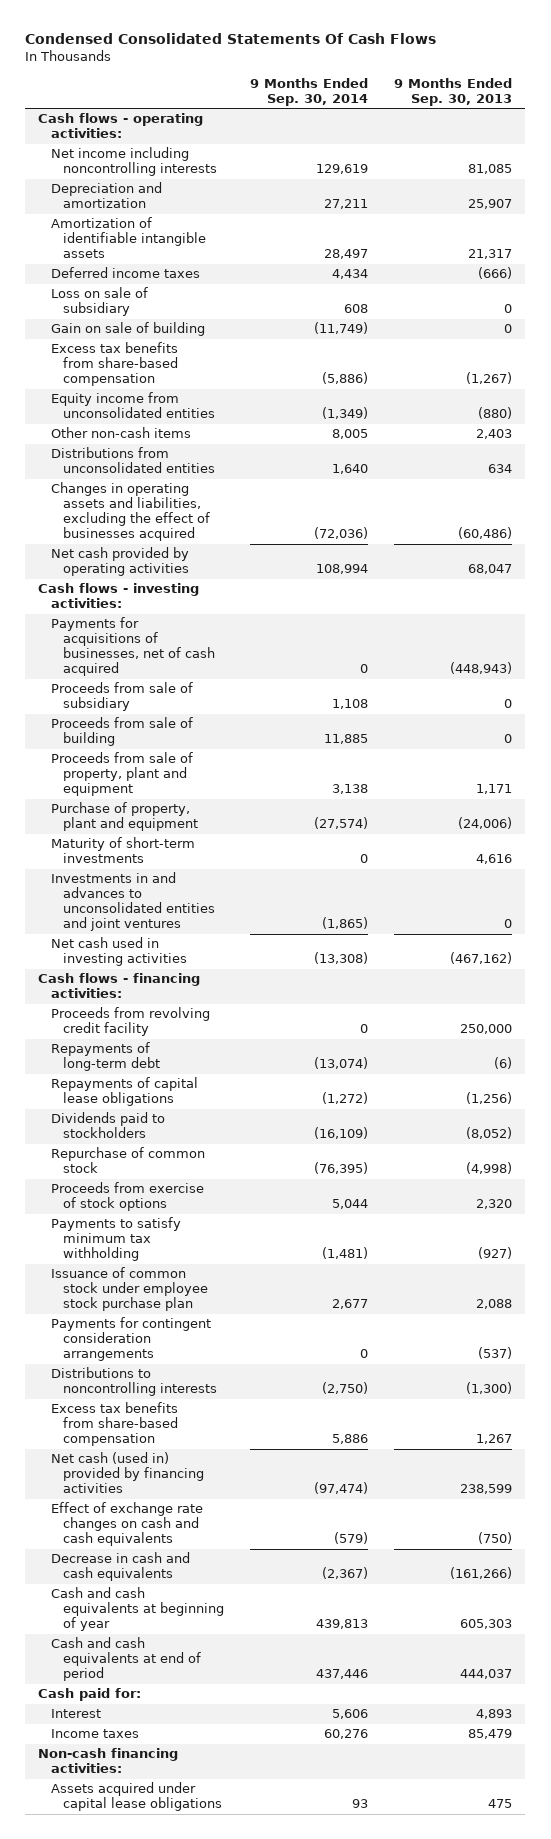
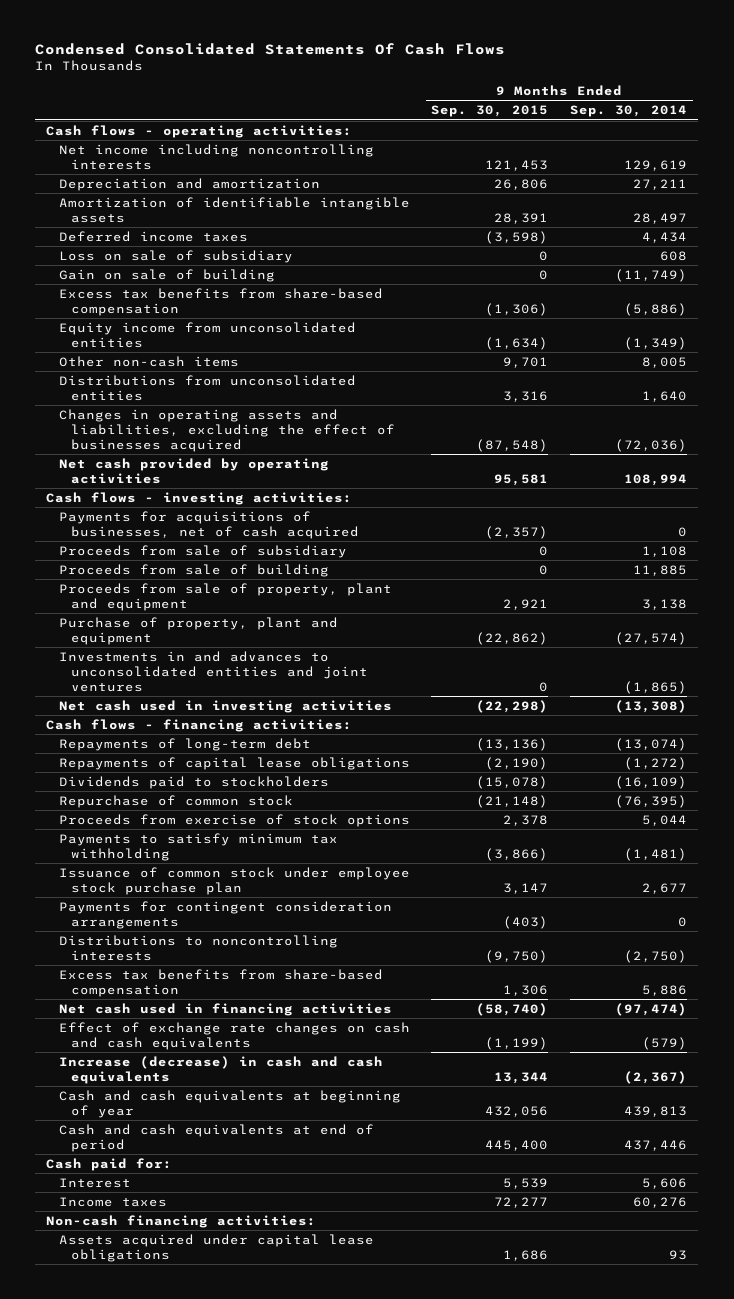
- | 9 Months Ended Sep. 30, 2014 | 9 Months Ended Sep. 30, 2013
+ | 9 Months Ended Sep. 30, 2015 | 9 Months Ended Sep. 30, 2014
- Maturity of short-term investments | 0 | 4,616
- Proceeds from revolving credit facility | 0 | 250,000
- Net cash (used in) provided by financing activities | (97,474) | 238,599
+ Net cash used in financing activities | (58,740) | (97,474)
- Decrease in cash and cash equivalents | (2,367) | (161,266)
+ Increase (decrease) in cash and cash equivalents | 13,344 | (2,367)

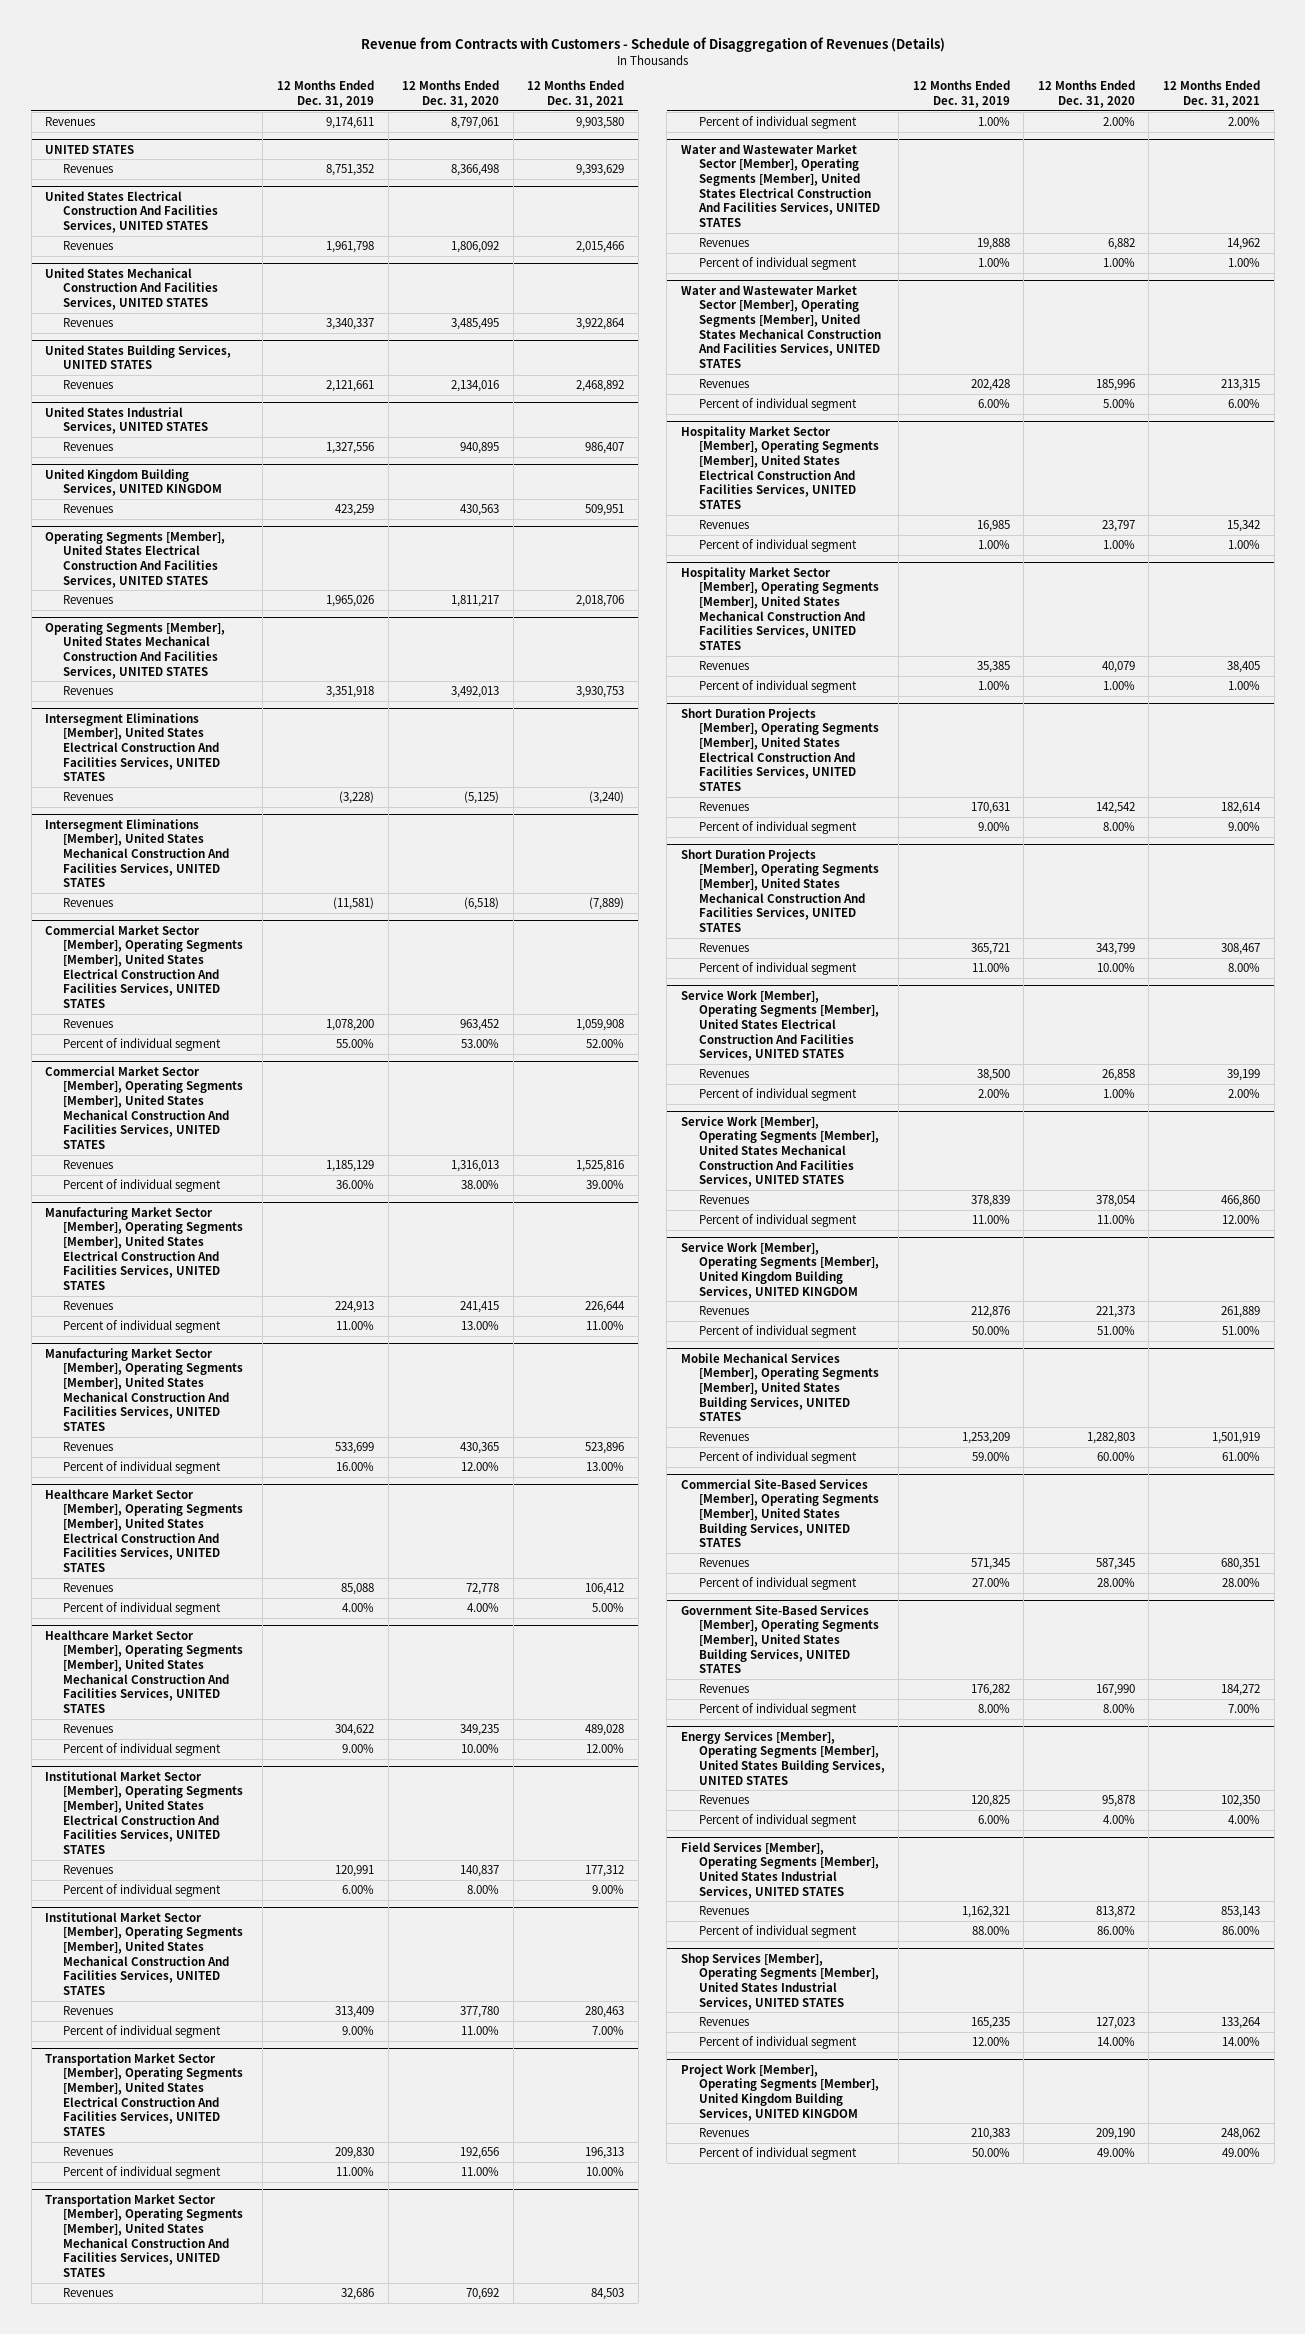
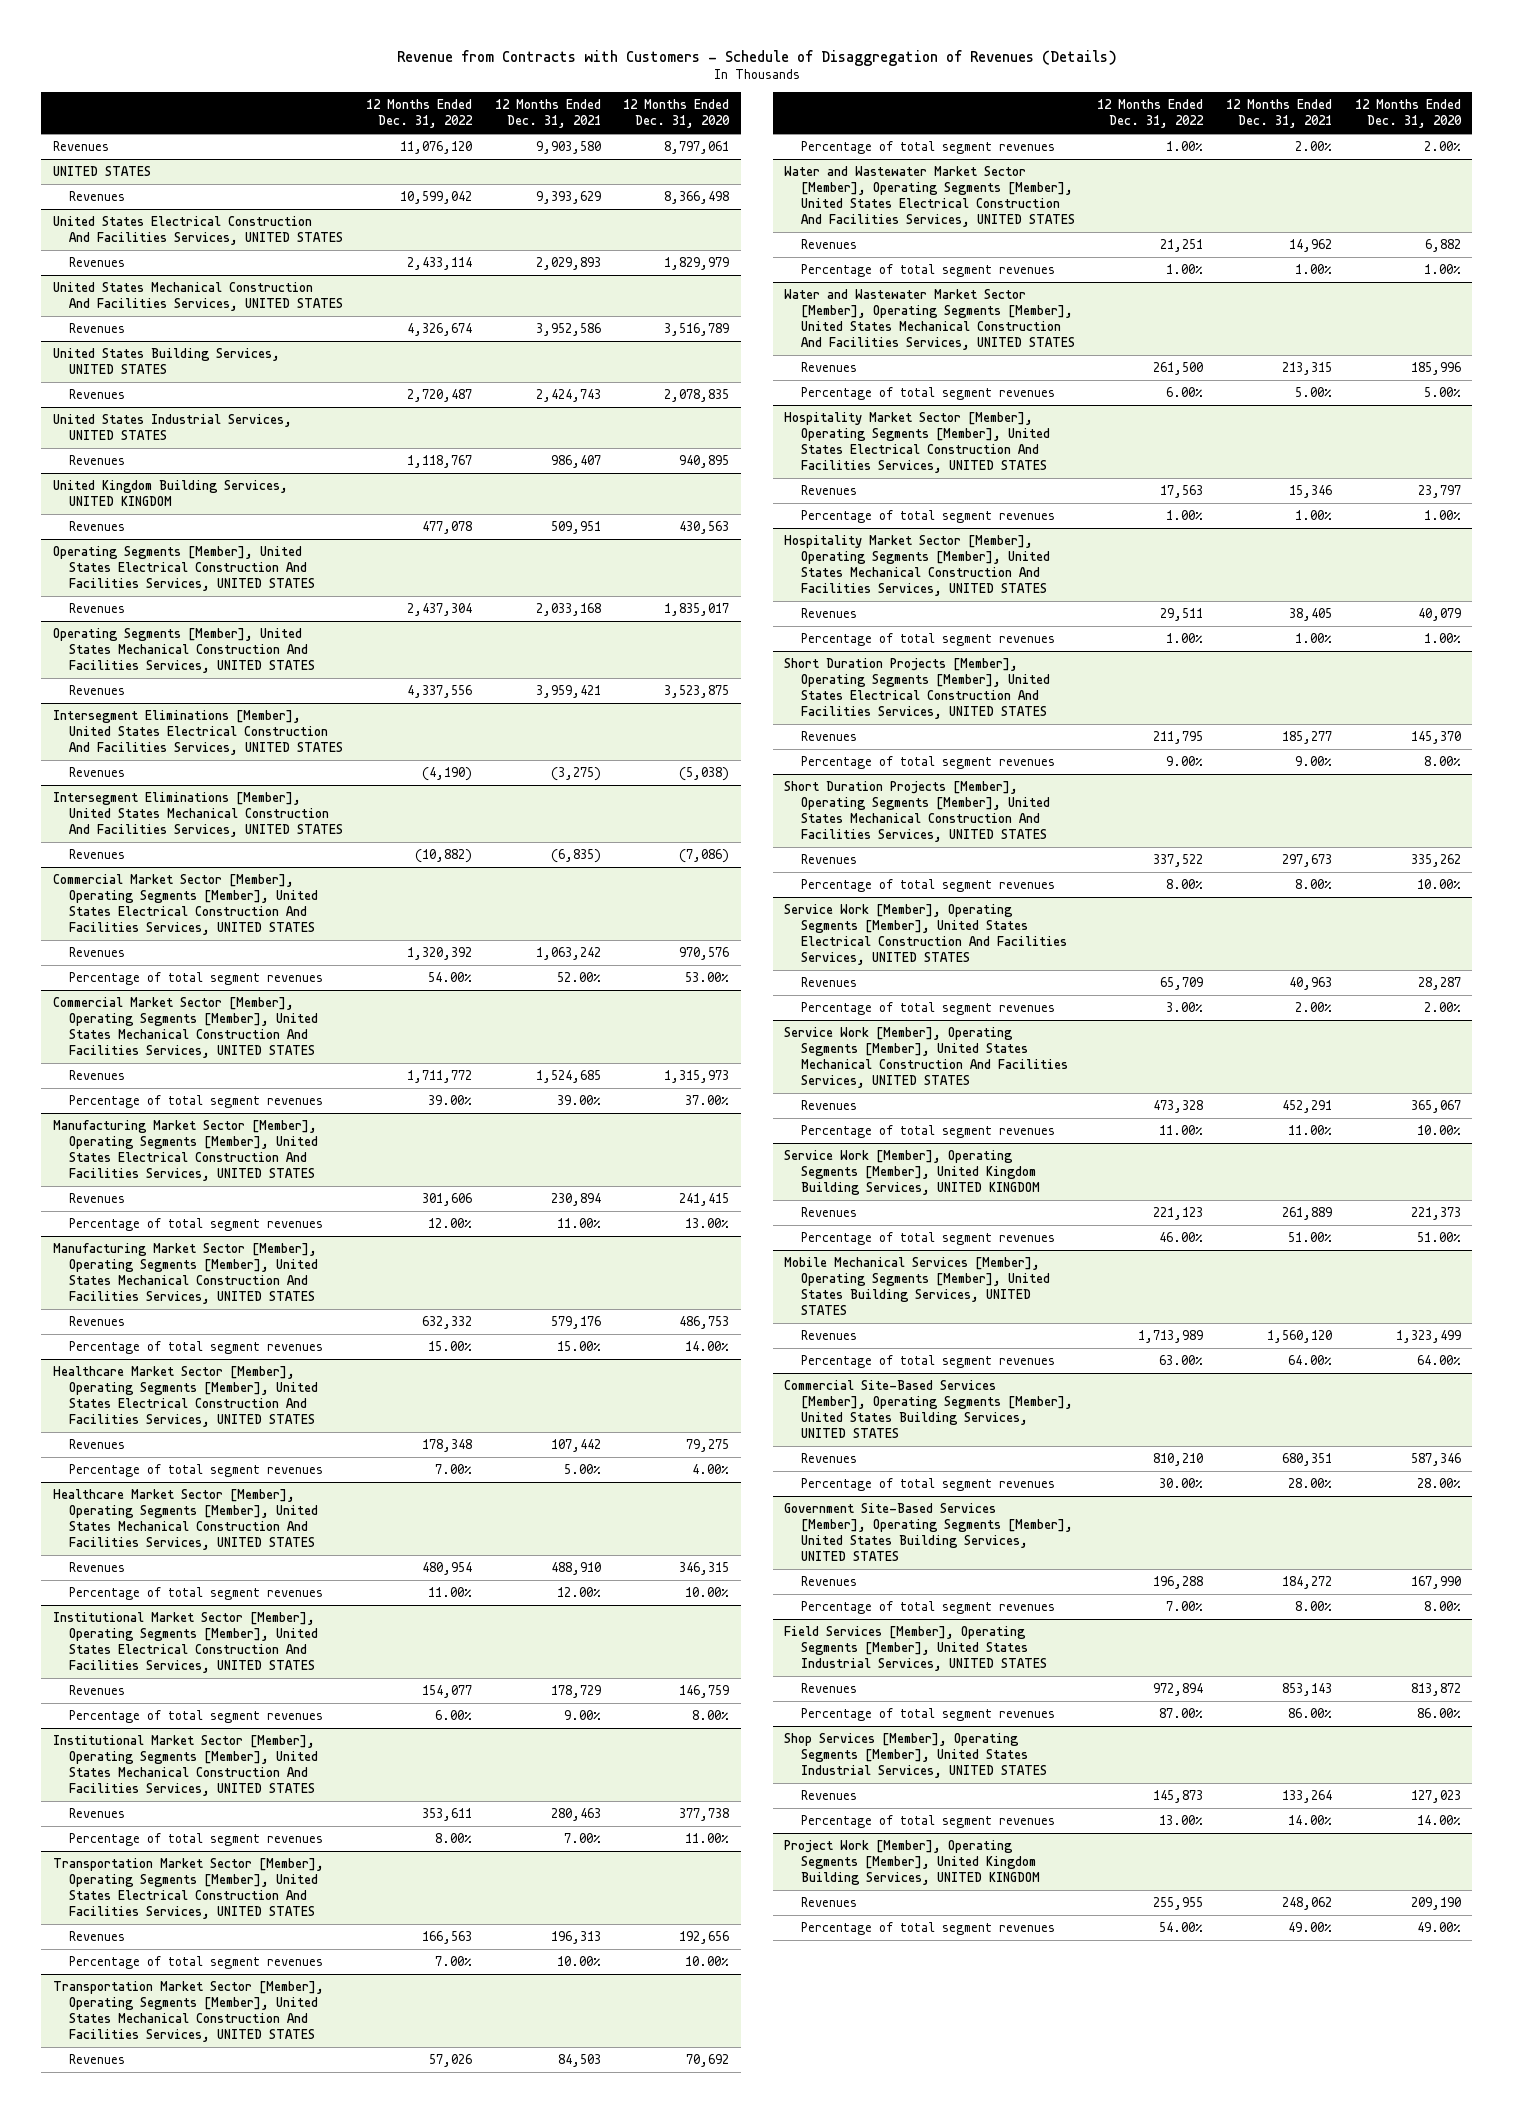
- | 12 Months Ended Dec. 31, 2019 | 12 Months Ended Dec. 31, 2020 | 12 Months Ended Dec. 31, 2021
+ | 12 Months Ended Dec. 31, 2022 | 12 Months Ended Dec. 31, 2021 | 12 Months Ended Dec. 31, 2020
@ United States Electrical Construction And Facilities Services, UNITED STATES
- Revenues | 1,961,798 | 1,806,092 | 2,015,466
+ Revenues | 2,433,114 | 2,029,893 | 1,829,979
@ United States Mechanical Construction And Facilities Services, UNITED STATES
- Revenues | 3,340,337 | 3,485,495 | 3,922,864
+ Revenues | 4,326,674 | 3,952,586 | 3,516,789
@ United States Building Services, UNITED STATES
- Revenues | 2,121,661 | 2,134,016 | 2,468,892
+ Revenues | 2,720,487 | 2,424,743 | 2,078,835
@ Operating Segments [Member], United States Electrical Construction And Facilities Services, UNITED STATES
- Revenues | 1,965,026 | 1,811,217 | 2,018,706
+ Revenues | 2,437,304 | 2,033,168 | 1,835,017
@ Operating Segments [Member], United States Mechanical Construction And Facilities Services, UNITED STATES
- Revenues | 3,351,918 | 3,492,013 | 3,930,753
+ Revenues | 4,337,556 | 3,959,421 | 3,523,875
@ Intersegment Eliminations [Member], United States Electrical Construction And Facilities Services, UNITED STATES
- Revenues | (3,228) | (5,125) | (3,240)
+ Revenues | (4,190) | (3,275) | (5,038)
@ Intersegment Eliminations [Member], United States Mechanical Construction And Facilities Services, UNITED STATES
- Revenues | (11,581) | (6,518) | (7,889)
+ Revenues | (10,882) | (6,835) | (7,086)
@ Commercial Market Sector [Member], Operating Segments [Member], United States Electrical Construction And Facilities Services, UNITED STATES
- Revenues | 1,078,200 | 963,452 | 1,059,908
- Percent of individual segment | 55.00% | 53.00% | 52.00%
+ Revenues | 1,320,392 | 1,063,242 | 970,576
+ Percentage of total segment revenues | 54.00% | 52.00% | 53.00%
@ Commercial Market Sector [Member], Operating Segments [Member], United States Mechanical Construction And Facilities Services, UNITED STATES
- Revenues | 1,185,129 | 1,316,013 | 1,525,816
- Percent of individual segment | 36.00% | 38.00% | 39.00%
+ Revenues | 1,711,772 | 1,524,685 | 1,315,973
+ Percentage of total segment revenues | 39.00% | 39.00% | 37.00%
@ Manufacturing Market Sector [Member], Operating Segments [Member], United States Electrical Construction And Facilities Services, UNITED STATES
- Revenues | 224,913 | 241,415 | 226,644
- Percent of individual segment | 11.00% | 13.00% | 11.00%
+ Revenues | 301,606 | 230,894 | 241,415
+ Percentage of total segment revenues | 12.00% | 11.00% | 13.00%
@ Manufacturing Market Sector [Member], Operating Segments [Member], United States Mechanical Construction And Facilities Services, UNITED STATES
- Revenues | 533,699 | 430,365 | 523,896
- Percent of individual segment | 16.00% | 12.00% | 13.00%
+ Revenues | 632,332 | 579,176 | 486,753
+ Percentage of total segment revenues | 15.00% | 15.00% | 14.00%
@ Healthcare Market Sector [Member], Operating Segments [Member], United States Electrical Construction And Facilities Services, UNITED STATES
- Revenues | 85,088 | 72,778 | 106,412
- Percent of individual segment | 4.00% | 4.00% | 5.00%
+ Revenues | 178,348 | 107,442 | 79,275
+ Percentage of total segment revenues | 7.00% | 5.00% | 4.00%
@ Healthcare Market Sector [Member], Operating Segments [Member], United States Mechanical Construction And Facilities Services, UNITED STATES
- Revenues | 304,622 | 349,235 | 489,028
- Percent of individual segment | 9.00% | 10.00% | 12.00%
+ Revenues | 480,954 | 488,910 | 346,315
+ Percentage of total segment revenues | 11.00% | 12.00% | 10.00%
@ Institutional Market Sector [Member], Operating Segments [Member], United States Electrical Construction And Facilities Services, UNITED STATES
- Revenues | 120,991 | 140,837 | 177,312
- Percent of individual segment | 6.00% | 8.00% | 9.00%
+ Revenues | 154,077 | 178,729 | 146,759
+ Percentage of total segment revenues | 6.00% | 9.00% | 8.00%
@ Institutional Market Sector [Member], Operating Segments [Member], United States Mechanical Construction And Facilities Services, UNITED STATES
- Revenues | 313,409 | 377,780 | 280,463
- Percent of individual segment | 9.00% | 11.00% | 7.00%
+ Revenues | 353,611 | 280,463 | 377,738
+ Percentage of total segment revenues | 8.00% | 7.00% | 11.00%
@ Transportation Market Sector [Member], Operating Segments [Member], United States Electrical Construction And Facilities Services, UNITED STATES
- Percent of individual segment | 11.00% | 11.00% | 10.00%
+ Percentage of total segment revenues | 7.00% | 10.00% | 10.00%
@ Transportation Market Sector [Member], Operating Segments [Member], United States Mechanical Construction And Facilities Services, UNITED STATES
- Percent of individual segment | 1.00% | 2.00% | 2.00%
+ Percentage of total segment revenues | 1.00% | 2.00% | 2.00%
@ Water and Wastewater Market Sector [Member], Operating Segments [Member], United States Electrical Construction And Facilities Services, UNITED STATES
- Percent of individual segment | 1.00% | 1.00% | 1.00%
+ Percentage of total segment revenues | 1.00% | 1.00% | 1.00%
@ Water and Wastewater Market Sector [Member], Operating Segments [Member], United States Mechanical Construction And Facilities Services, UNITED STATES
- Percent of individual segment | 6.00% | 5.00% | 6.00%
+ Percentage of total segment revenues | 6.00% | 5.00% | 5.00%
@ Hospitality Market Sector [Member], Operating Segments [Member], United States Electrical Construction And Facilities Services, UNITED STATES
- Revenues | 16,985 | 23,797 | 15,342
- Percent of individual segment | 1.00% | 1.00% | 1.00%
+ Revenues | 17,563 | 15,346 | 23,797
+ Percentage of total segment revenues | 1.00% | 1.00% | 1.00%
@ Hospitality Market Sector [Member], Operating Segments [Member], United States Mechanical Construction And Facilities Services, UNITED STATES
- Percent of individual segment | 1.00% | 1.00% | 1.00%
+ Percentage of total segment revenues | 1.00% | 1.00% | 1.00%
@ Short Duration Projects [Member], Operating Segments [Member], United States Electrical Construction And Facilities Services, UNITED STATES
- Revenues | 170,631 | 142,542 | 182,614
- Percent of individual segment | 9.00% | 8.00% | 9.00%
+ Revenues | 211,795 | 185,277 | 145,370
+ Percentage of total segment revenues | 9.00% | 9.00% | 8.00%
@ Short Duration Projects [Member], Operating Segments [Member], United States Mechanical Construction And Facilities Services, UNITED STATES
- Revenues | 365,721 | 343,799 | 308,467
- Percent of individual segment | 11.00% | 10.00% | 8.00%
+ Revenues | 337,522 | 297,673 | 335,262
+ Percentage of total segment revenues | 8.00% | 8.00% | 10.00%
@ Service Work [Member], Operating Segments [Member], United States Electrical Construction And Facilities Services, UNITED STATES
- Revenues | 38,500 | 26,858 | 39,199
- Percent of individual segment | 2.00% | 1.00% | 2.00%
+ Revenues | 65,709 | 40,963 | 28,287
+ Percentage of total segment revenues | 3.00% | 2.00% | 2.00%
@ Service Work [Member], Operating Segments [Member], United States Mechanical Construction And Facilities Services, UNITED STATES
- Revenues | 378,839 | 378,054 | 466,860
- Percent of individual segment | 11.00% | 11.00% | 12.00%
+ Revenues | 473,328 | 452,291 | 365,067
+ Percentage of total segment revenues | 11.00% | 11.00% | 10.00%
@ Service Work [Member], Operating Segments [Member], United Kingdom Building Services, UNITED KINGDOM
- Percent of individual segment | 50.00% | 51.00% | 51.00%
+ Percentage of total segment revenues | 46.00% | 51.00% | 51.00%
@ Mobile Mechanical Services [Member], Operating Segments [Member], United States Building Services, UNITED STATES
- Revenues | 1,253,209 | 1,282,803 | 1,501,919
- Percent of individual segment | 59.00% | 60.00% | 61.00%
+ Revenues | 1,713,989 | 1,560,120 | 1,323,499
+ Percentage of total segment revenues | 63.00% | 64.00% | 64.00%
@ Commercial Site-Based Services [Member], Operating Segments [Member], United States Building Services, UNITED STATES
- Revenues | 571,345 | 587,345 | 680,351
- Percent of individual segment | 27.00% | 28.00% | 28.00%
+ Revenues | 810,210 | 680,351 | 587,346
+ Percentage of total segment revenues | 30.00% | 28.00% | 28.00%
@ Government Site-Based Services [Member], Operating Segments [Member], United States Building Services, UNITED STATES
- Percent of individual segment | 8.00% | 8.00% | 7.00%
- Energy Services [Member], Operating Segments [Member], United States Building Services, UNITED STATES
- Revenues | 120,825 | 95,878 | 102,350
- Percent of individual segment | 6.00% | 4.00% | 4.00%
@ Government Site-Based Services [Member], Operating Segments [Member], United States Building Services, UNITED STATES
+ Percentage of total segment revenues | 7.00% | 8.00% | 8.00%
@ Field Services [Member], Operating Segments [Member], United States Industrial Services, UNITED STATES
- Percent of individual segment | 88.00% | 86.00% | 86.00%
+ Percentage of total segment revenues | 87.00% | 86.00% | 86.00%
@ Shop Services [Member], Operating Segments [Member], United States Industrial Services, UNITED STATES
- Percent of individual segment | 12.00% | 14.00% | 14.00%
+ Percentage of total segment revenues | 13.00% | 14.00% | 14.00%
@ Project Work [Member], Operating Segments [Member], United Kingdom Building Services, UNITED KINGDOM
- Percent of individual segment | 50.00% | 49.00% | 49.00%
+ Percentage of total segment revenues | 54.00% | 49.00% | 49.00%

